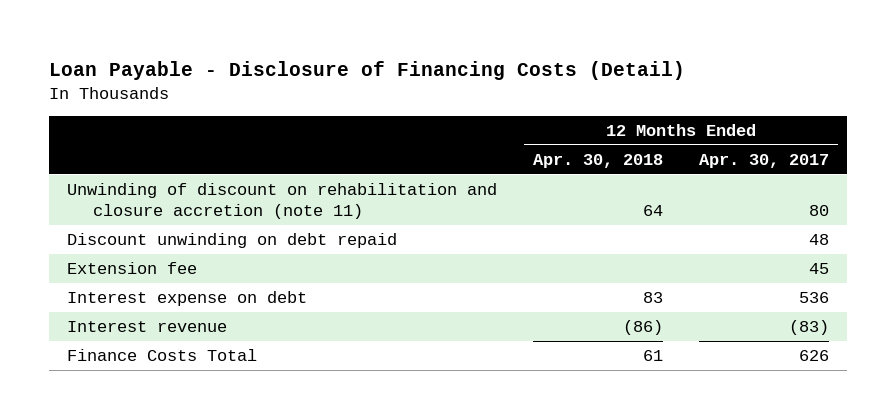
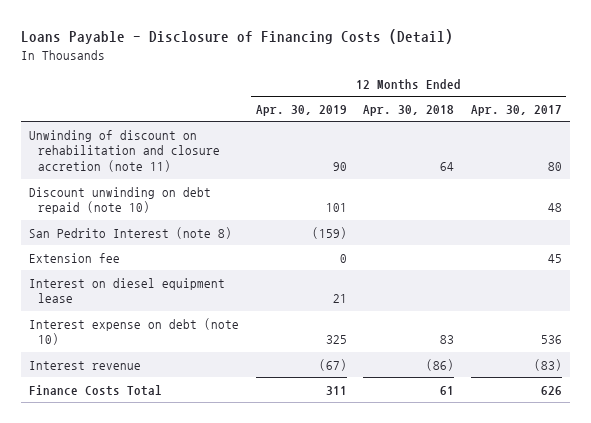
- Loan Payable - Disclosure of Financing Costs (Detail)
+ Loans Payable - Disclosure of Financing Costs (Detail)
- | 12 Months Ended Apr. 30, 2018 | 12 Months Ended Apr. 30, 2017
+ | 12 Months Ended Apr. 30, 2019 | 12 Months Ended Apr. 30, 2018 | 12 Months Ended Apr. 30, 2017
- Discount unwinding on debt repaid | | 48
+ Discount unwinding on debt repaid (note 10) | 101 | | 48
+ San Pedrito Interest (note 8) | (159) | |
- Interest expense on debt | 83 | 536
+ Interest on diesel equipment lease | 21 | |
+ Interest expense on debt (note 10) | 325 | 83 | 536

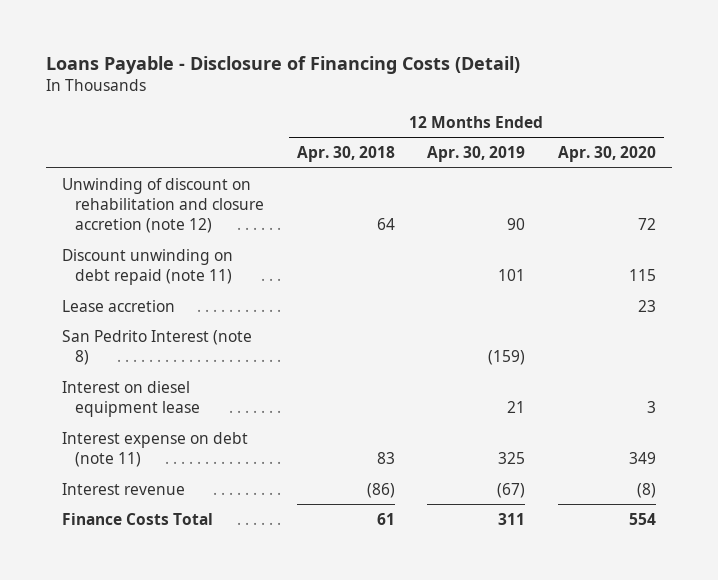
- | 12 Months Ended Apr. 30, 2019 | 12 Months Ended Apr. 30, 2018 | 12 Months Ended Apr. 30, 2017
+ | 12 Months Ended Apr. 30, 2018 | 12 Months Ended Apr. 30, 2019 | 12 Months Ended Apr. 30, 2020
- Unwinding of discount on rehabilitation and closure accretion (note 11) | 90 | 64 | 80
- Discount unwinding on debt repaid (note 10) | 101 | | 48
+ Unwinding of discount on rehabilitation and closure accretion (note 12) | 64 | 90 | 72
+ Discount unwinding on debt repaid (note 11) | | 101 | 115
+ Lease accretion | | | 23
- Extension fee | 0 | | 45
- Interest expense on debt (note 10) | 325 | 83 | 536
+ Interest expense on debt (note 11) | 83 | 325 | 349

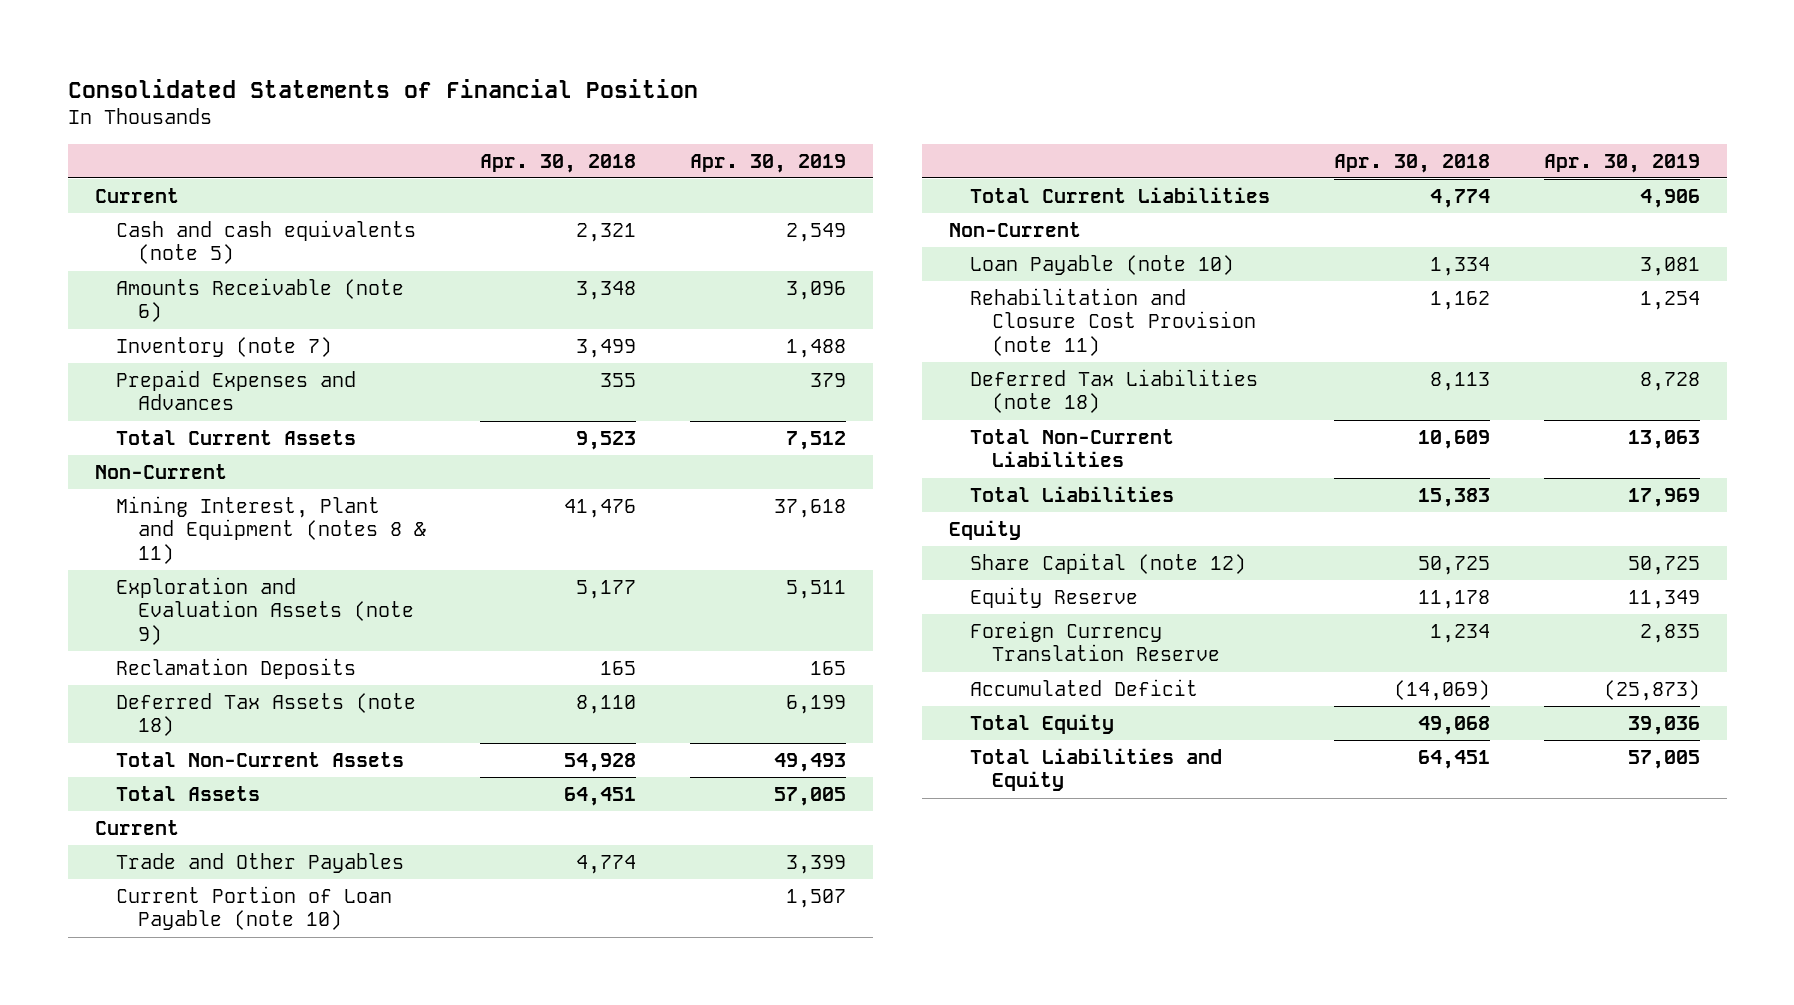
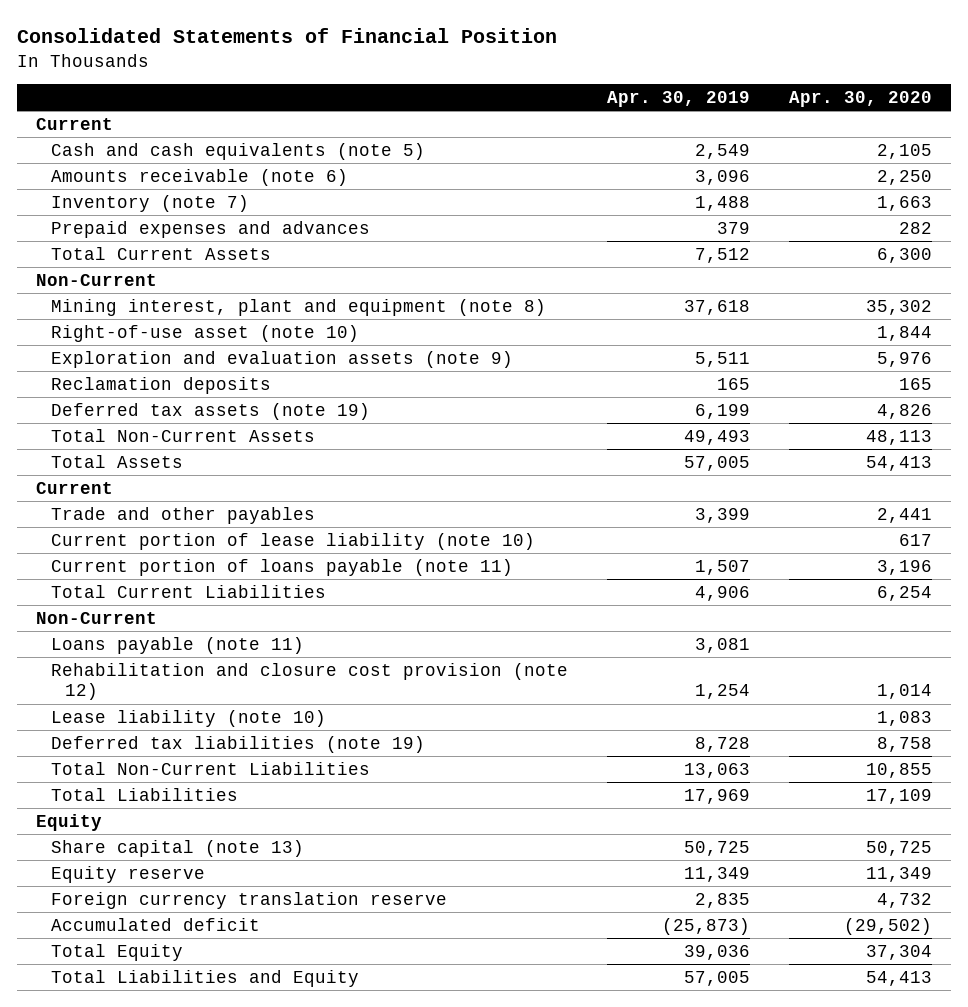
- | Apr. 30, 2018 | Apr. 30, 2019
+ | Apr. 30, 2019 | Apr. 30, 2020
- Amounts Receivable (note 6) | 3,348 | 3,096
+ Amounts receivable (note 6) | 3,096 | 2,250
- Prepaid Expenses and Advances | 355 | 379
+ Prepaid expenses and advances | 379 | 282
- Mining Interest, Plant and Equipment (notes 8 & 11) | 41,476 | 37,618
- Exploration and Evaluation Assets (note 9) | 5,177 | 5,511
- Reclamation Deposits | 165 | 165
- Deferred Tax Assets (note 18) | 8,110 | 6,199
+ Mining interest, plant and equipment (note 8) | 37,618 | 35,302
+ Right-of-use asset (note 10) | | 1,844
+ Exploration and evaluation assets (note 9) | 5,511 | 5,976
+ Reclamation deposits | 165 | 165
+ Deferred tax assets (note 19) | 6,199 | 4,826
- Trade and Other Payables | 4,774 | 3,399
- Current Portion of Loan Payable (note 10) | | 1,507
+ Trade and other payables | 3,399 | 2,441
+ Current portion of lease liability (note 10) | | 617
+ Current portion of loans payable (note 11) | 1,507 | 3,196
- Loan Payable (note 10) | 1,334 | 3,081
- Rehabilitation and Closure Cost Provision (note 11) | 1,162 | 1,254
- Deferred Tax Liabilities (note 18) | 8,113 | 8,728
+ Loans payable (note 11) | 3,081 |
+ Rehabilitation and closure cost provision (note 12) | 1,254 | 1,014
+ Lease liability (note 10) | | 1,083
+ Deferred tax liabilities (note 19) | 8,728 | 8,758
- Share Capital (note 12) | 50,725 | 50,725
- Equity Reserve | 11,178 | 11,349
- Foreign Currency Translation Reserve | 1,234 | 2,835
- Accumulated Deficit | (14,069) | (25,873)
+ Share capital (note 13) | 50,725 | 50,725
+ Equity reserve | 11,349 | 11,349
+ Foreign currency translation reserve | 2,835 | 4,732
+ Accumulated deficit | (25,873) | (29,502)

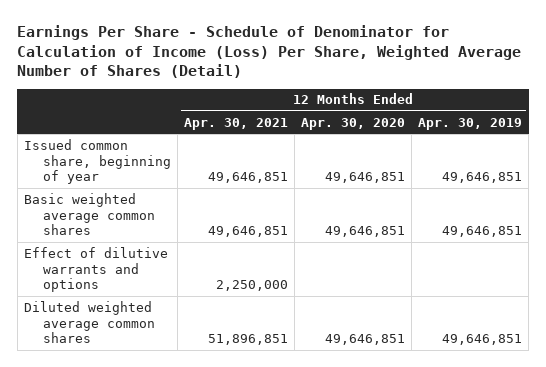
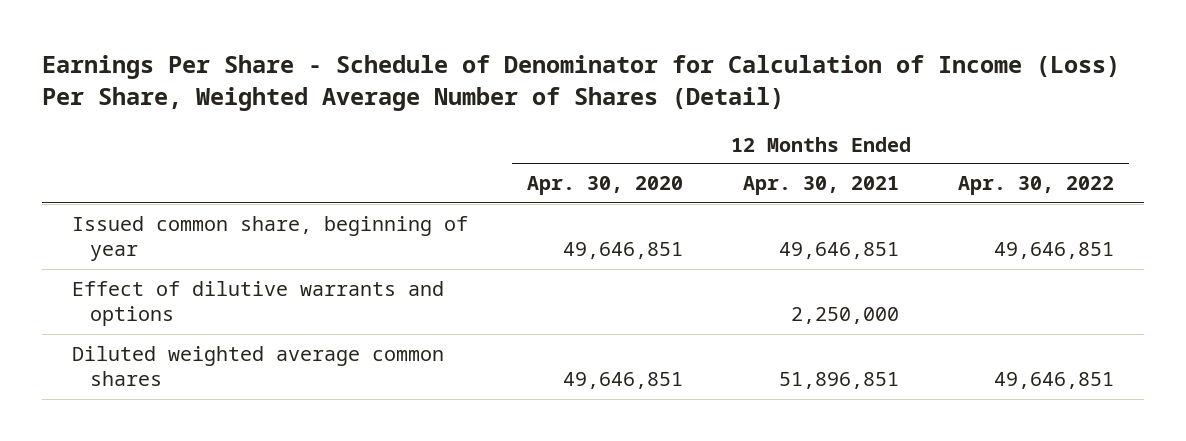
- | 12 Months Ended Apr. 30, 2021 | 12 Months Ended Apr. 30, 2020 | 12 Months Ended Apr. 30, 2019
+ | 12 Months Ended Apr. 30, 2020 | 12 Months Ended Apr. 30, 2021 | 12 Months Ended Apr. 30, 2022
- Basic weighted average common shares | 49,646,851 | 49,646,851 | 49,646,851

